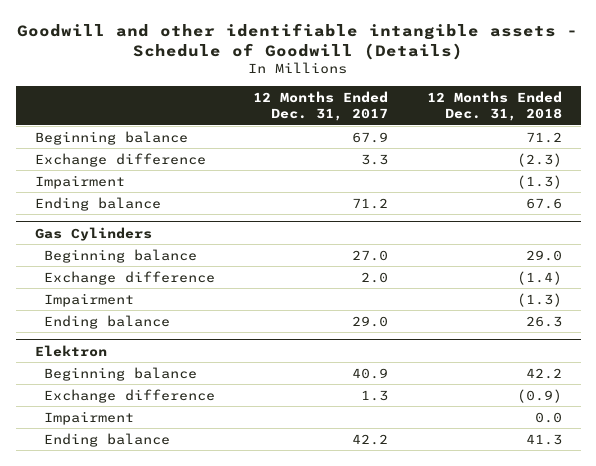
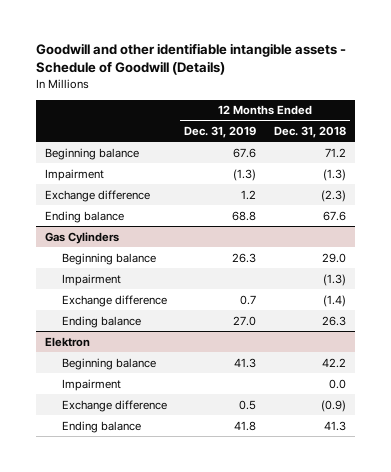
- | 12 Months Ended Dec. 31, 2017 | 12 Months Ended Dec. 31, 2018
+ | 12 Months Ended Dec. 31, 2019 | 12 Months Ended Dec. 31, 2018
moved down: Exchange difference | 1.2 | (2.3)
@ Gas Cylinders
moved down: Exchange difference | 0.7 | (1.4)
@ Elektron
moved down: Exchange difference | 0.5 | (0.9)

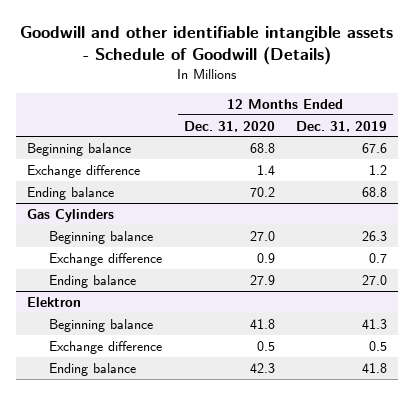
- | 12 Months Ended Dec. 31, 2019 | 12 Months Ended Dec. 31, 2018
+ | 12 Months Ended Dec. 31, 2020 | 12 Months Ended Dec. 31, 2019
- Impairment | (1.3) | (1.3)
@ Gas Cylinders
- Impairment | | (1.3)
@ Elektron
- Impairment | | 0.0

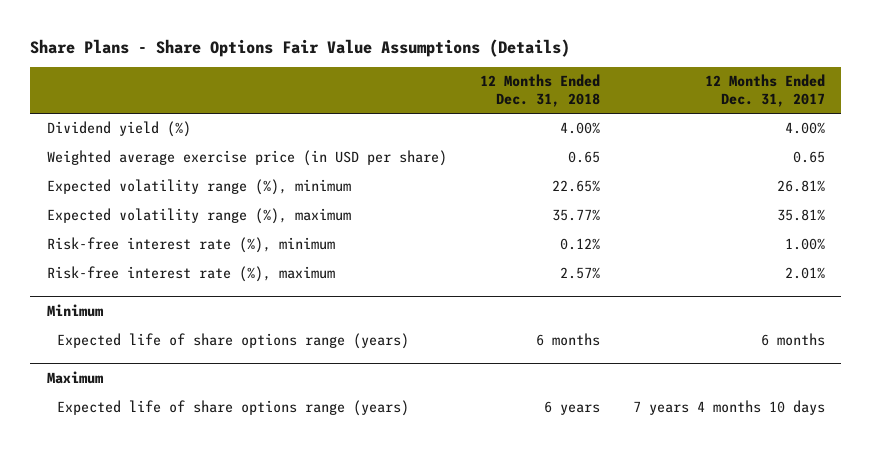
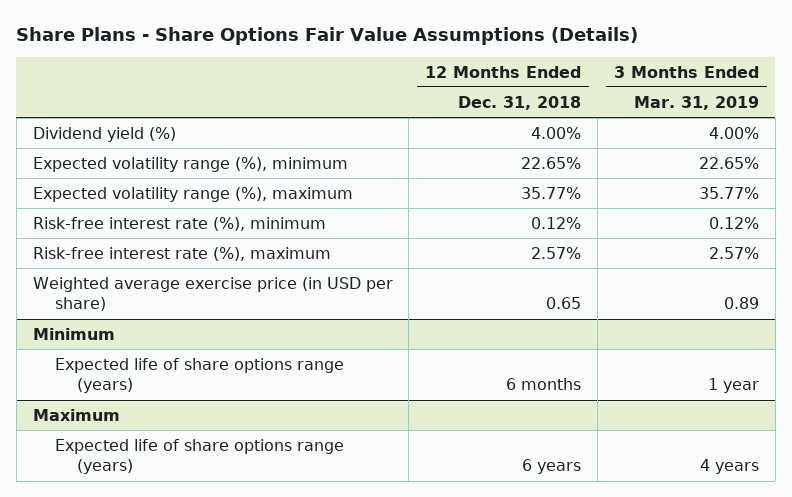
- | 12 Months Ended Dec. 31, 2018 | 12 Months Ended Dec. 31, 2017
+ | 12 Months Ended Dec. 31, 2018 | 3 Months Ended Mar. 31, 2019
moved down: Weighted average exercise price (in USD per share) | 0.65 | 0.89

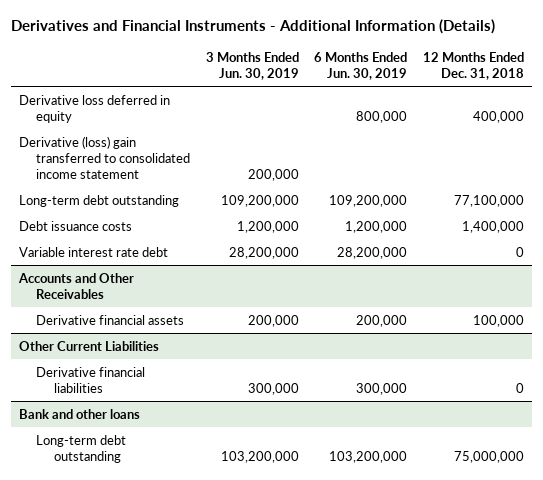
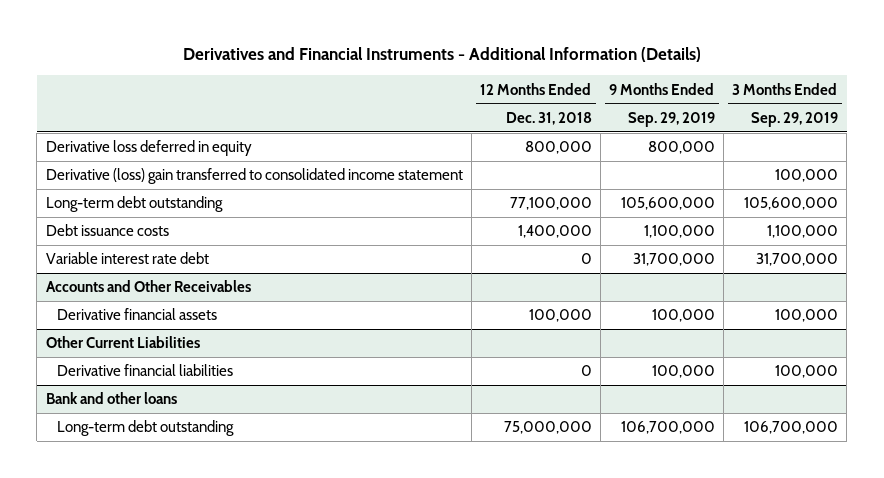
- | 3 Months Ended Jun. 30, 2019 | 6 Months Ended Jun. 30, 2019 | 12 Months Ended Dec. 31, 2018
+ | 12 Months Ended Dec. 31, 2018 | 9 Months Ended Sep. 29, 2019 | 3 Months Ended Sep. 29, 2019
- Derivative loss deferred in equity | | 800,000 | 400,000
+ Derivative loss deferred in equity | 800,000 | 800,000 |

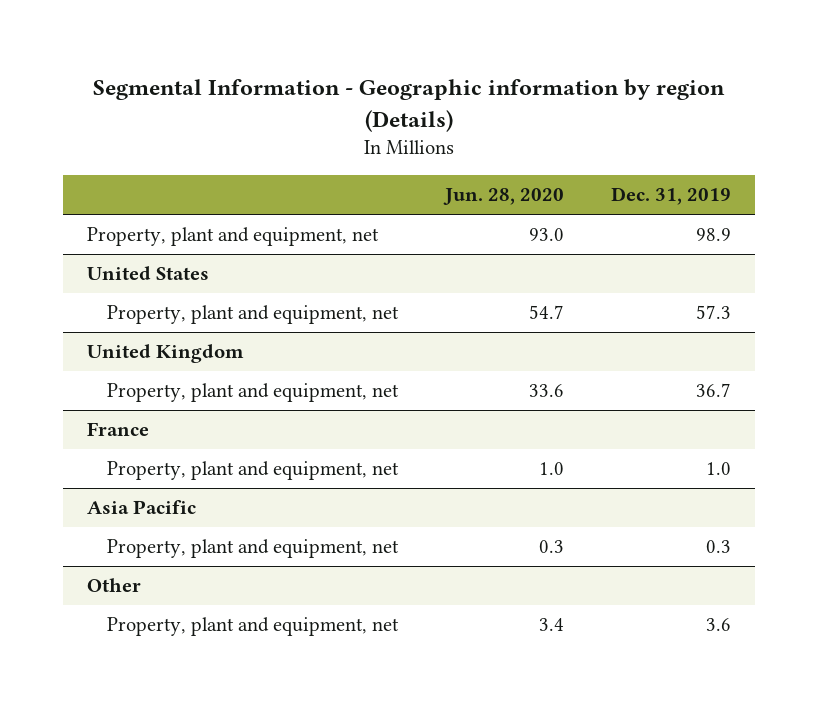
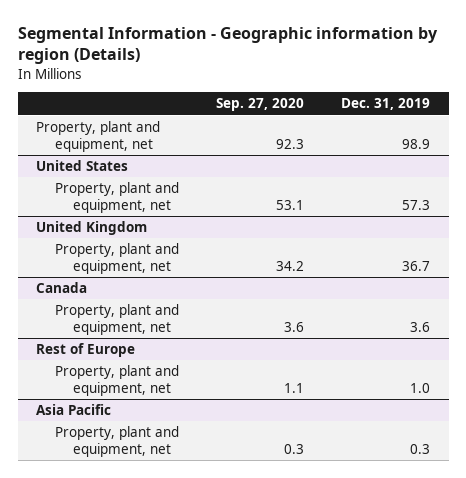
- | Jun. 28, 2020 | Dec. 31, 2019
+ | Sep. 27, 2020 | Dec. 31, 2019
- France
+ Canada
+ Property, plant and equipment, net | 3.6 | 3.6
+ Rest of Europe
- Other
- Property, plant and equipment, net | 3.4 | 3.6

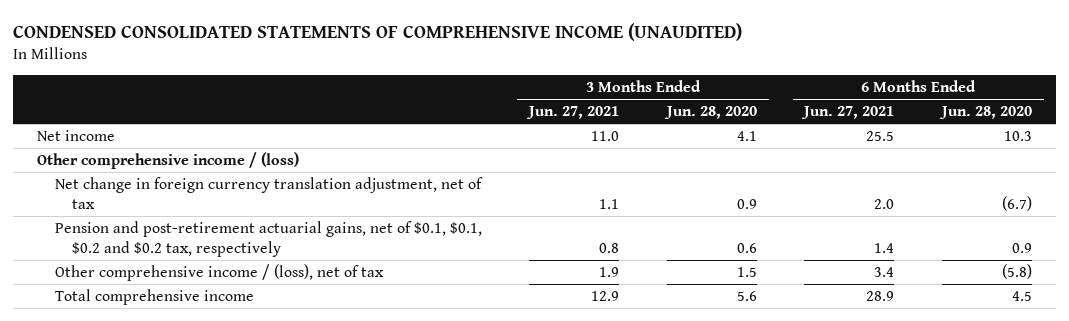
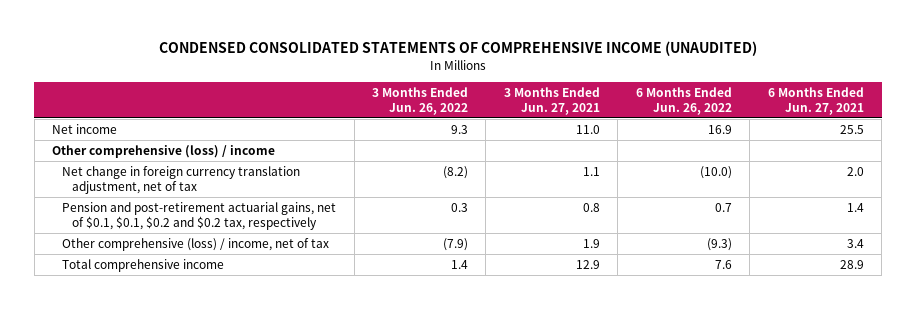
- | 3 Months Ended Jun. 27, 2021 | 3 Months Ended Jun. 28, 2020 | 6 Months Ended Jun. 27, 2021 | 6 Months Ended Jun. 28, 2020
+ | 3 Months Ended Jun. 26, 2022 | 3 Months Ended Jun. 27, 2021 | 6 Months Ended Jun. 26, 2022 | 6 Months Ended Jun. 27, 2021
- Other comprehensive income / (loss)
+ Other comprehensive (loss) / income
- Other comprehensive income / (loss), net of tax | 1.9 | 1.5 | 3.4 | (5.8)
+ Other comprehensive (loss) / income, net of tax | (7.9) | 1.9 | (9.3) | 3.4

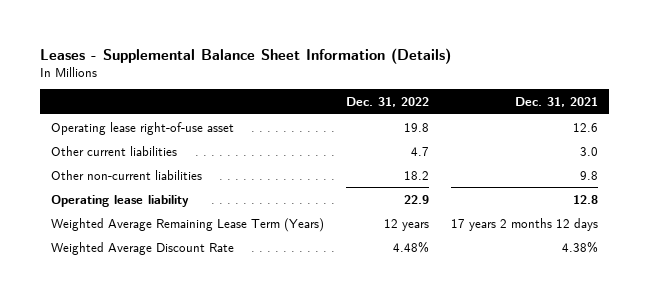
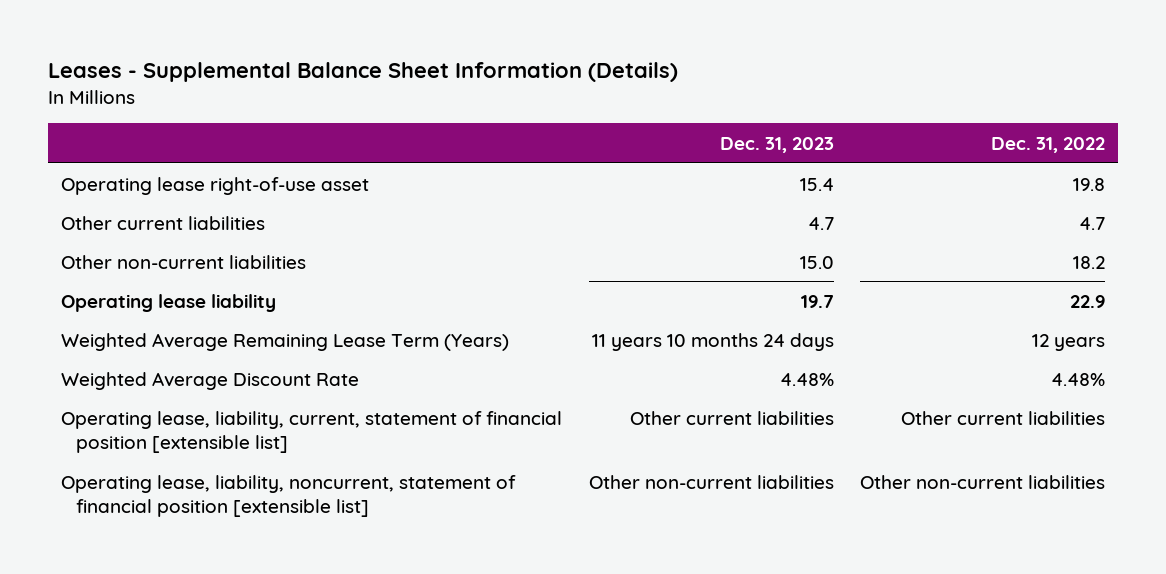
- | Dec. 31, 2022 | Dec. 31, 2021
+ | Dec. 31, 2023 | Dec. 31, 2022
+ Operating lease, liability, current, statement of financial position [extensible list] | Other current liabilities | Other current liabilities
+ Operating lease, liability, noncurrent, statement of financial position [extensible list] | Other non-current liabilities | Other non-current liabilities

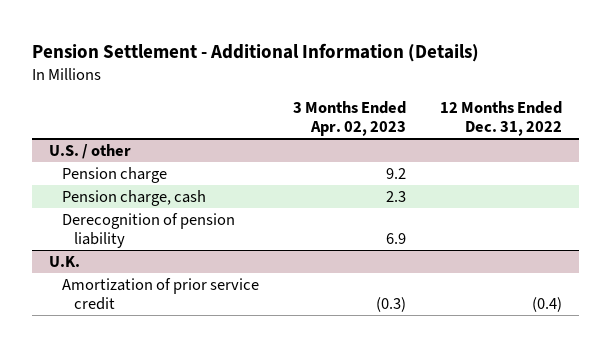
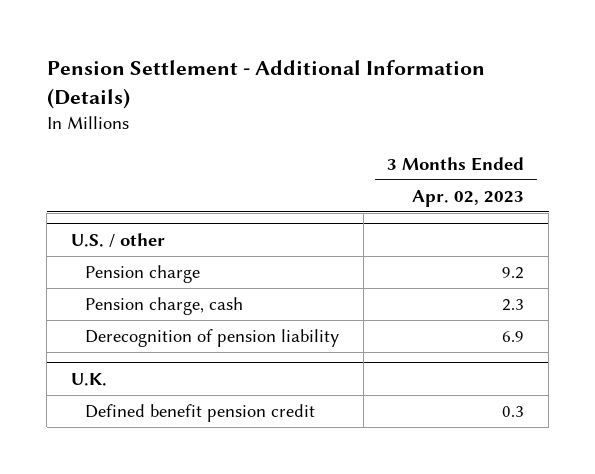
- | 3 Months Ended Apr. 02, 2023 | 12 Months Ended Dec. 31, 2022
+ | 3 Months Ended Apr. 02, 2023
@ U.K.
- Amortization of prior service credit | (0.3) | (0.4)
+ Defined benefit pension credit | 0.3

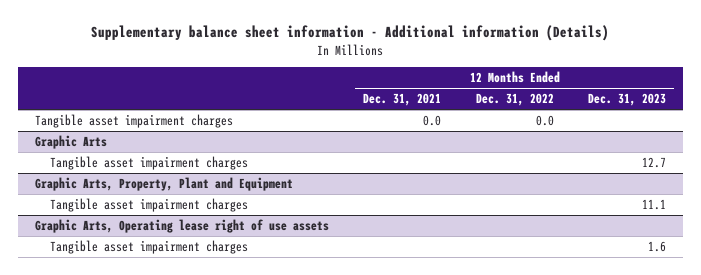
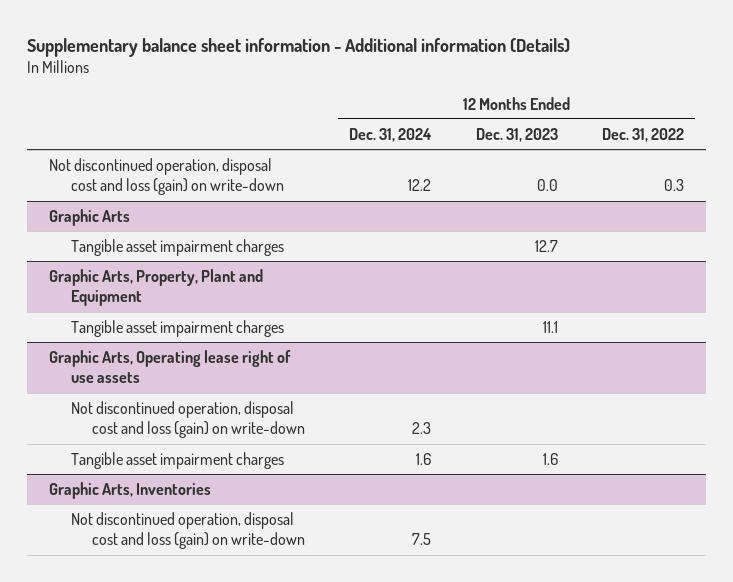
- | 12 Months Ended Dec. 31, 2021 | 12 Months Ended Dec. 31, 2022 | 12 Months Ended Dec. 31, 2023
+ | 12 Months Ended Dec. 31, 2024 | 12 Months Ended Dec. 31, 2023 | 12 Months Ended Dec. 31, 2022
- Tangible asset impairment charges | 0.0 | 0.0 |
+ Not discontinued operation, disposal cost and loss (gain) on write-down | 12.2 | 0.0 | 0.3
@ Graphic Arts, Operating lease right of use assets
+ Not discontinued operation, disposal cost and loss (gain) on write-down | 2.3 | |
+ Graphic Arts, Inventories
+ Not discontinued operation, disposal cost and loss (gain) on write-down | 7.5 | |

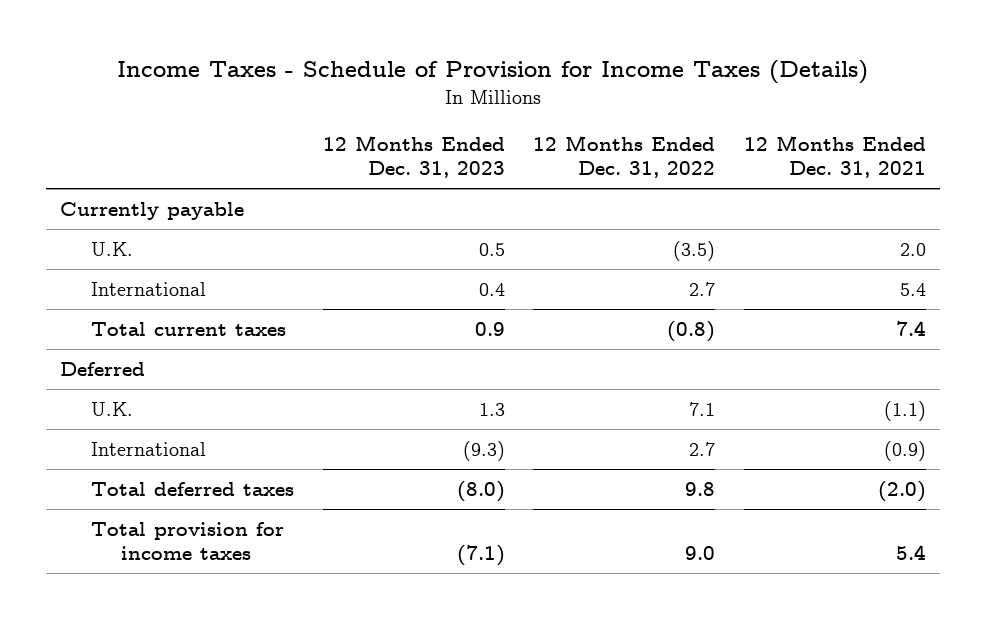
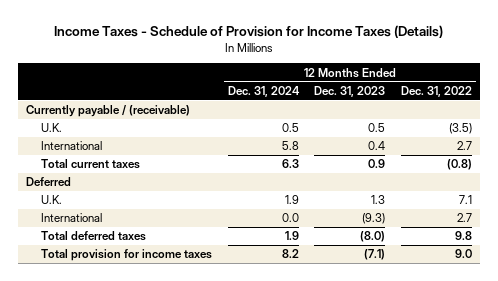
- | 12 Months Ended Dec. 31, 2023 | 12 Months Ended Dec. 31, 2022 | 12 Months Ended Dec. 31, 2021
+ | 12 Months Ended Dec. 31, 2024 | 12 Months Ended Dec. 31, 2023 | 12 Months Ended Dec. 31, 2022
- Currently payable
+ Currently payable / (receivable)

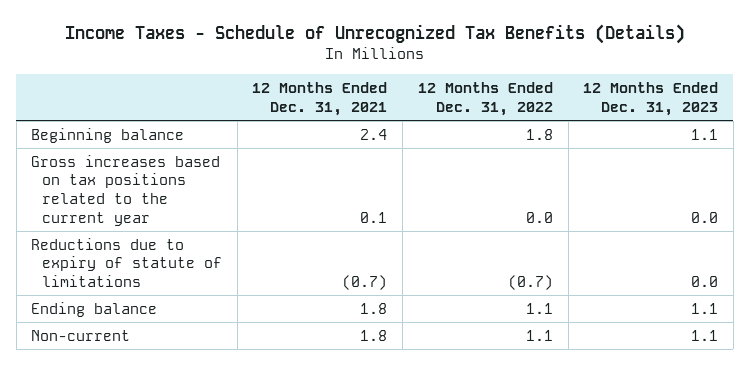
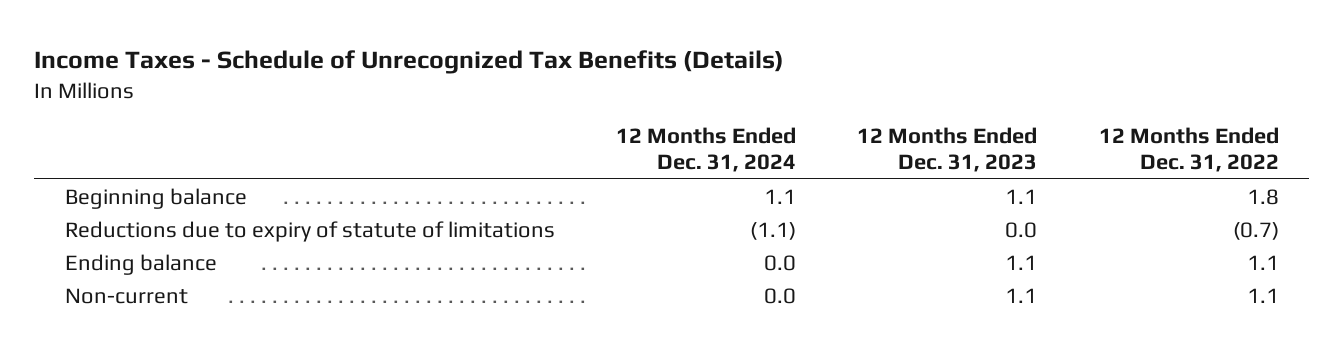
- | 12 Months Ended Dec. 31, 2021 | 12 Months Ended Dec. 31, 2022 | 12 Months Ended Dec. 31, 2023
+ | 12 Months Ended Dec. 31, 2024 | 12 Months Ended Dec. 31, 2023 | 12 Months Ended Dec. 31, 2022
- Gross increases based on tax positions related to the current year | 0.1 | 0.0 | 0.0

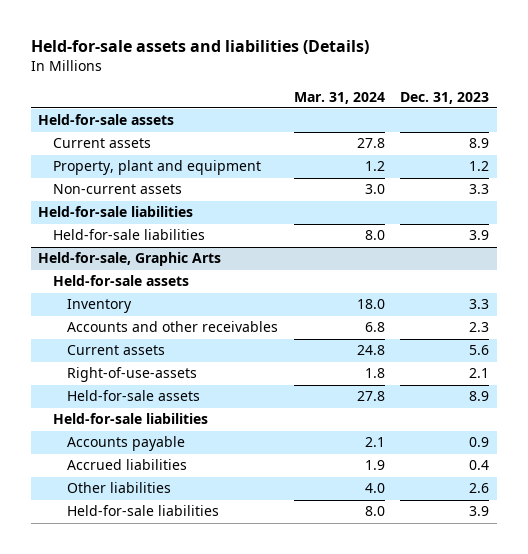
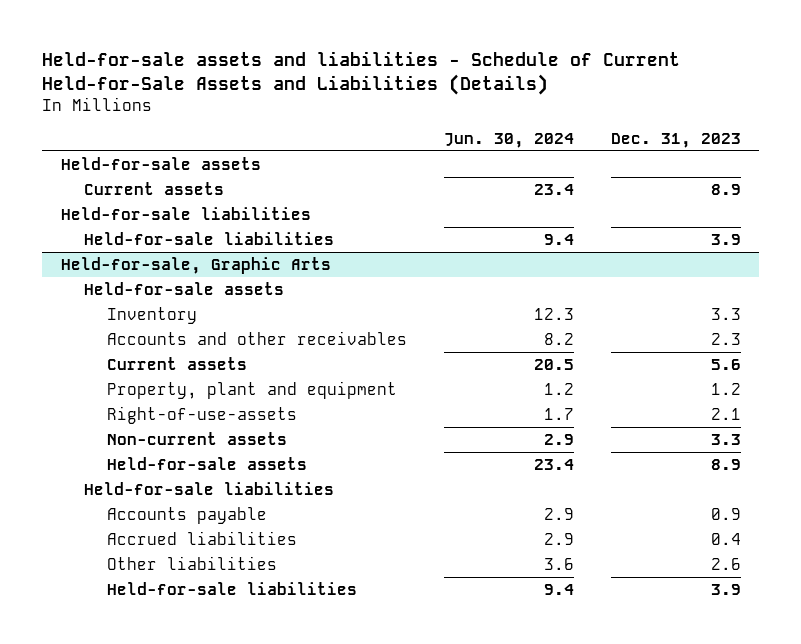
- Held-for-sale assets and liabilities (Details)
+ Held-for-sale assets and liabilities - Schedule of Current Held-for-Sale Assets and Liabilities (Details)
- | Mar. 31, 2024 | Dec. 31, 2023
+ | Jun. 30, 2024 | Dec. 31, 2023
- Property, plant and equipment | 1.2 | 1.2
- Non-current assets | 3.0 | 3.3
@ Held-for-sale, Graphic Arts
+ Property, plant and equipment | 1.2 | 1.2
+ Non-current assets | 2.9 | 3.3

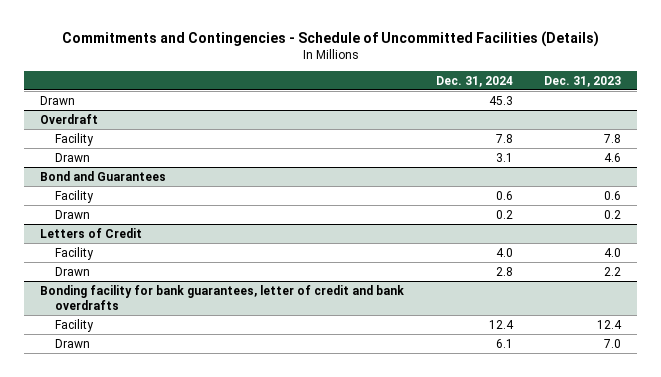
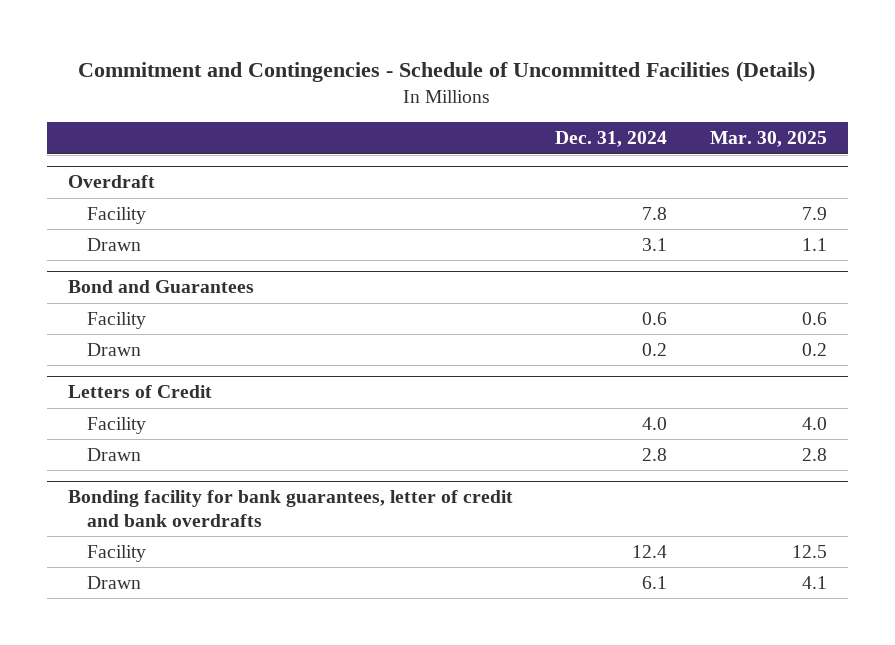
- Commitments and Contingencies - Schedule of Uncommitted Facilities (Details)
+ Commitment and Contingencies - Schedule of Uncommitted Facilities (Details)
- | Dec. 31, 2024 | Dec. 31, 2023
+ | Dec. 31, 2024 | Mar. 30, 2025
- Drawn | 45.3 |

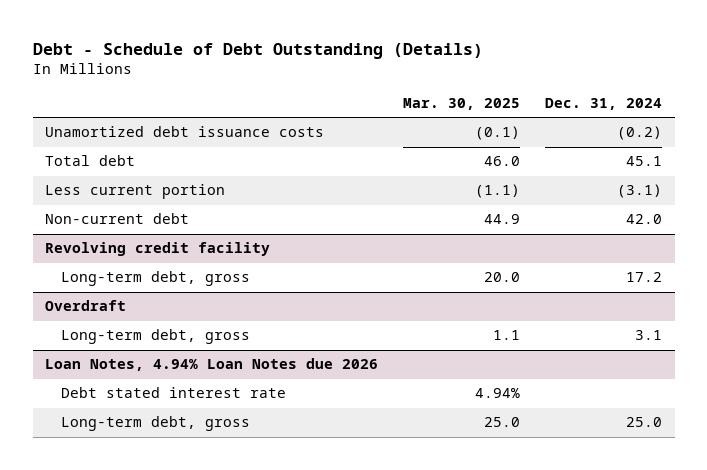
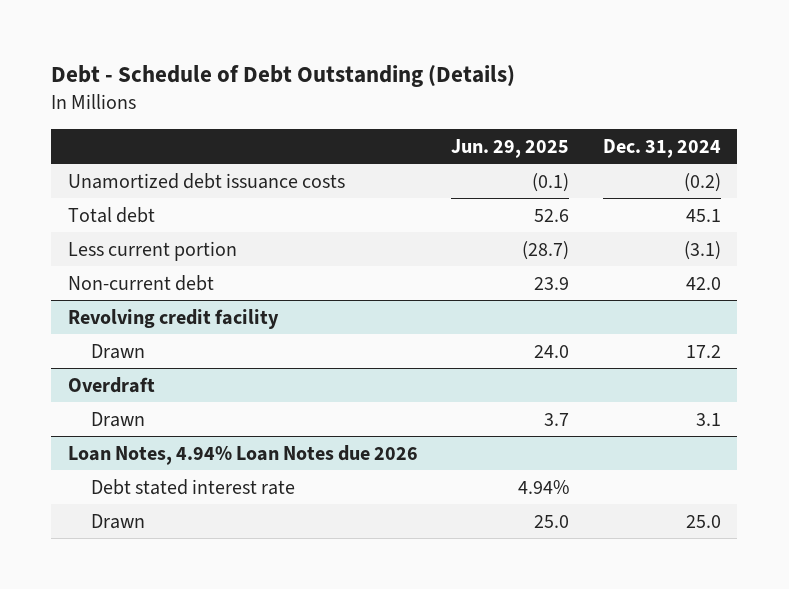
- | Mar. 30, 2025 | Dec. 31, 2024
+ | Jun. 29, 2025 | Dec. 31, 2024
@ Revolving credit facility
- Long-term debt, gross | 20.0 | 17.2
+ Drawn | 24.0 | 17.2
@ Overdraft
- Long-term debt, gross | 1.1 | 3.1
+ Drawn | 3.7 | 3.1
@ Loan Notes, 4.94% Loan Notes due 2026
- Long-term debt, gross | 25.0 | 25.0
+ Drawn | 25.0 | 25.0

